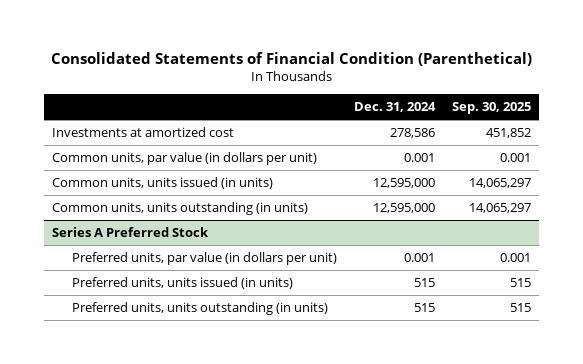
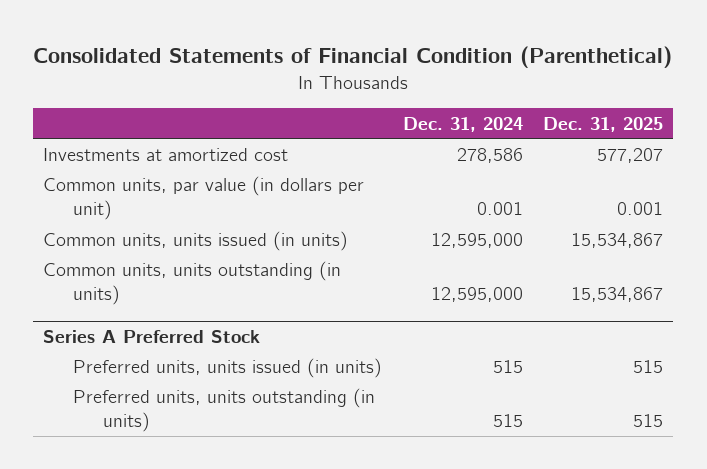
- | Dec. 31, 2024 | Sep. 30, 2025
+ | Dec. 31, 2024 | Dec. 31, 2025
@ Series A Preferred Stock
- Preferred units, par value (in dollars per unit) | 0.001 | 0.001

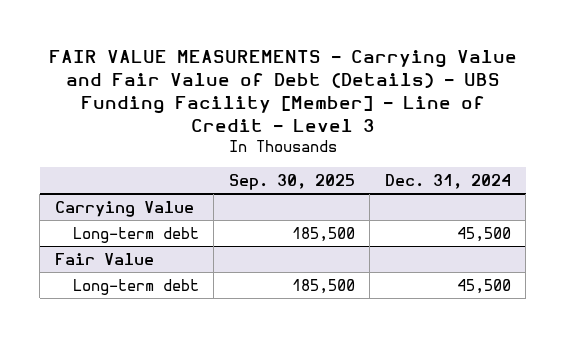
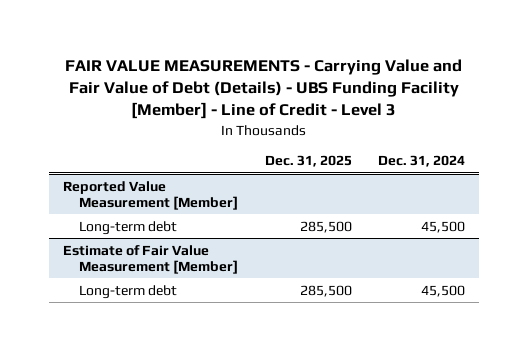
- | Sep. 30, 2025 | Dec. 31, 2024
+ | Dec. 31, 2025 | Dec. 31, 2024
- Carrying Value
+ Reported Value Measurement [Member]
- Fair Value
+ Estimate of Fair Value Measurement [Member]

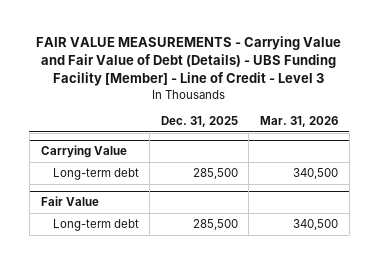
- | Dec. 31, 2025 | Dec. 31, 2024
+ | Dec. 31, 2025 | Mar. 31, 2026
- Reported Value Measurement [Member]
+ Carrying Value
- Estimate of Fair Value Measurement [Member]
+ Fair Value

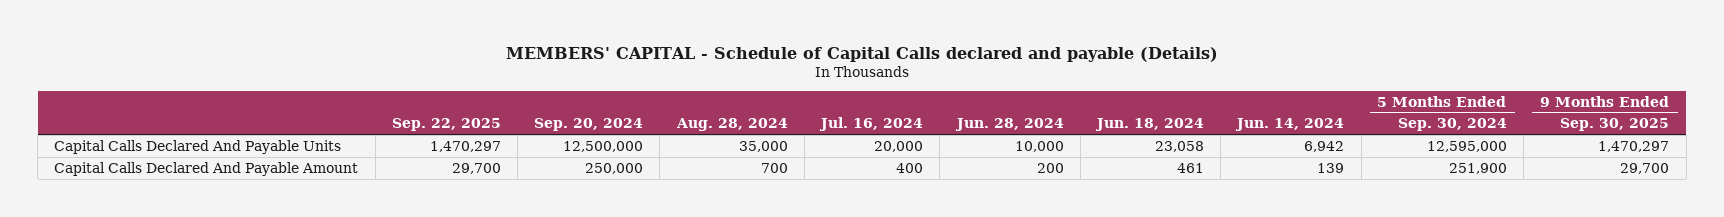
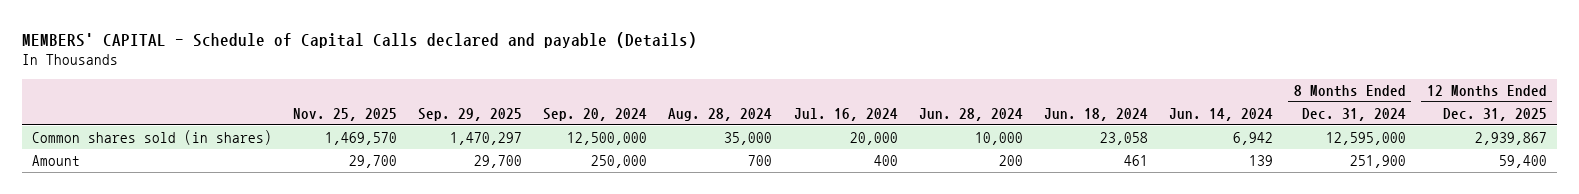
- | Sep. 22, 2025 | Sep. 20, 2024 | Aug. 28, 2024 | Jul. 16, 2024 | Jun. 28, 2024 | Jun. 18, 2024 | Jun. 14, 2024 | 5 Months Ended Sep. 30, 2024 | 9 Months Ended Sep. 30, 2025
+ | Nov. 25, 2025 | Sep. 29, 2025 | Sep. 20, 2024 | Aug. 28, 2024 | Jul. 16, 2024 | Jun. 28, 2024 | Jun. 18, 2024 | Jun. 14, 2024 | 8 Months Ended Dec. 31, 2024 | 12 Months Ended Dec. 31, 2025
- Capital Calls Declared And Payable Units | 1,470,297 | 12,500,000 | 35,000 | 20,000 | 10,000 | 23,058 | 6,942 | 12,595,000 | 1,470,297
- Capital Calls Declared And Payable Amount | 29,700 | 250,000 | 700 | 400 | 200 | 461 | 139 | 251,900 | 29,700
+ Common shares sold (in shares) | 1,469,570 | 1,470,297 | 12,500,000 | 35,000 | 20,000 | 10,000 | 23,058 | 6,942 | 12,595,000 | 2,939,867
+ Amount | 29,700 | 29,700 | 250,000 | 700 | 400 | 200 | 461 | 139 | 251,900 | 59,400

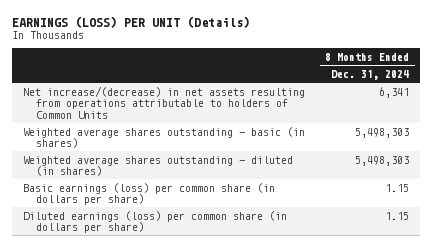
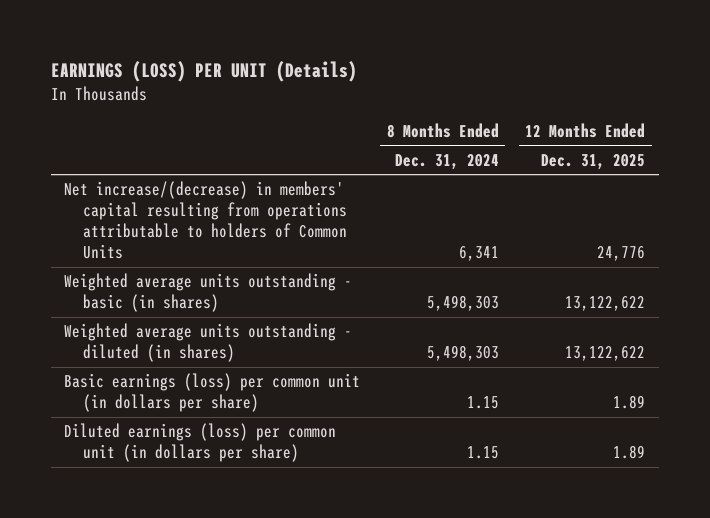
- | 8 Months Ended Dec. 31, 2024
+ | 8 Months Ended Dec. 31, 2024 | 12 Months Ended Dec. 31, 2025
- Net increase/(decrease) in net assets resulting from operations attributable to holders of Common Units | 6,341
- Weighted average shares outstanding - basic (in shares) | 5,498,303
- Weighted average shares outstanding - diluted (in shares) | 5,498,303
- Basic earnings (loss) per common share (in dollars per share) | 1.15
- Diluted earnings (loss) per common share (in dollars per share) | 1.15
+ Net increase/(decrease) in members' capital resulting from operations attributable to holders of Common Units | 6,341 | 24,776
+ Weighted average units outstanding - basic (in shares) | 5,498,303 | 13,122,622
+ Weighted average units outstanding - diluted (in shares) | 5,498,303 | 13,122,622
+ Basic earnings (loss) per common unit (in dollars per share) | 1.15 | 1.89
+ Diluted earnings (loss) per common unit (in dollars per share) | 1.15 | 1.89

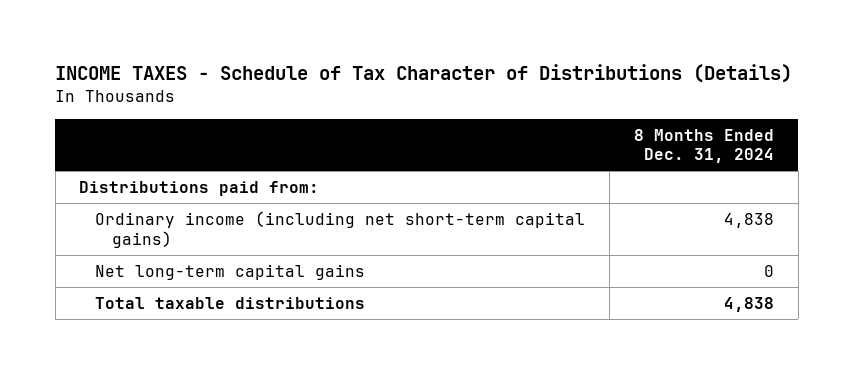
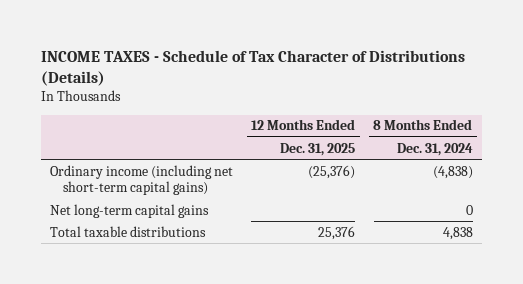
- | 8 Months Ended Dec. 31, 2024
+ | 12 Months Ended Dec. 31, 2025 | 8 Months Ended Dec. 31, 2024
- Distributions paid from:
- Ordinary income (including net short-term capital gains) | 4,838
+ Ordinary income (including net short-term capital gains) | (25,376) | (4,838)

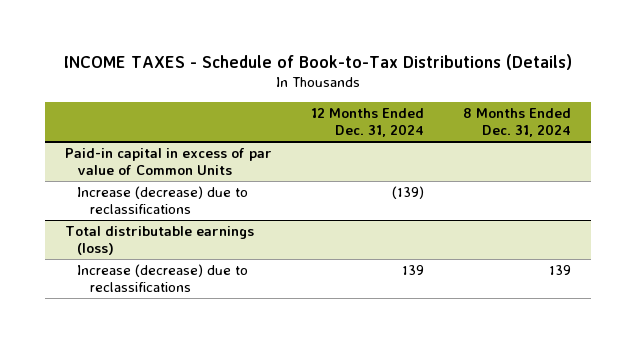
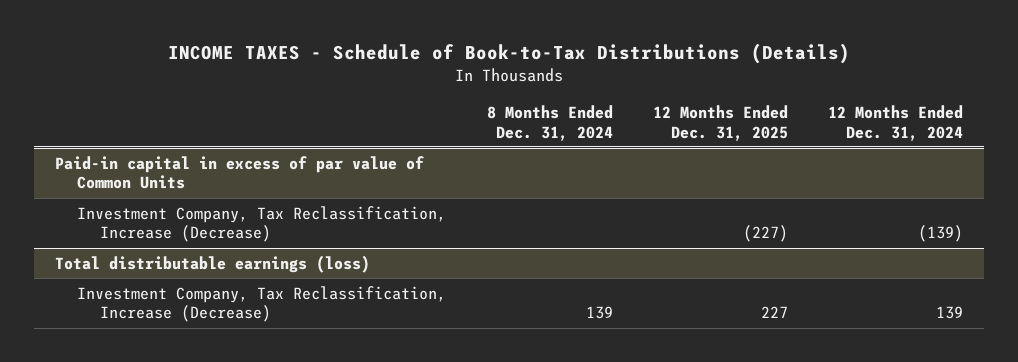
- | 12 Months Ended Dec. 31, 2024 | 8 Months Ended Dec. 31, 2024
+ | 8 Months Ended Dec. 31, 2024 | 12 Months Ended Dec. 31, 2025 | 12 Months Ended Dec. 31, 2024
@ Paid-in capital in excess of par value of Common Units
- Increase (decrease) due to reclassifications | (139) |
+ Investment Company, Tax Reclassification, Increase (Decrease) | | (227) | (139)
@ Total distributable earnings (loss)
- Increase (decrease) due to reclassifications | 139 | 139
+ Investment Company, Tax Reclassification, Increase (Decrease) | 139 | 227 | 139

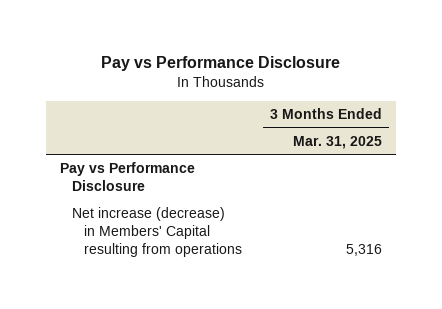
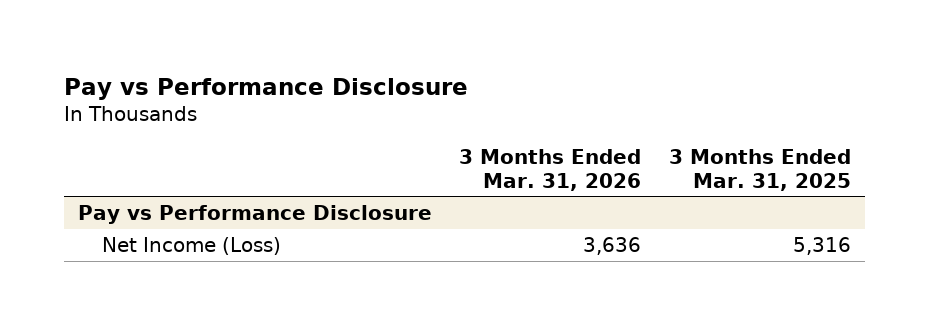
- | 3 Months Ended Mar. 31, 2025
+ | 3 Months Ended Mar. 31, 2026 | 3 Months Ended Mar. 31, 2025
- Net increase (decrease) in Members' Capital resulting from operations | 5,316
+ Net Income (Loss) | 3,636 | 5,316

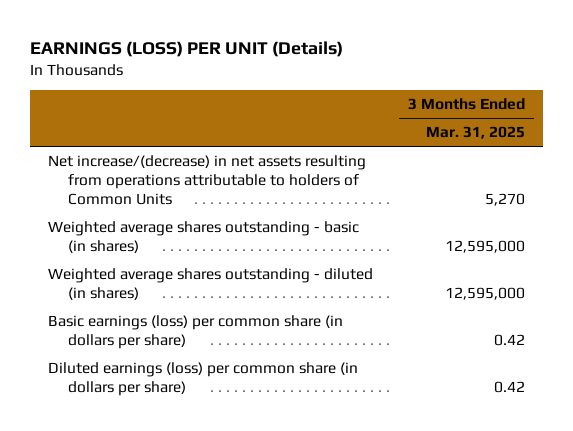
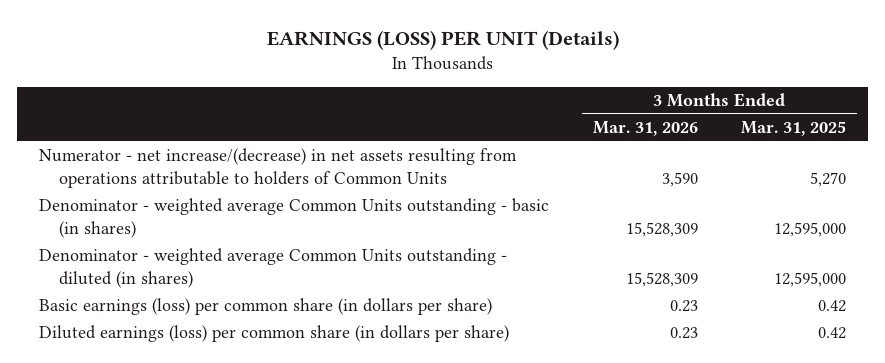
- | 3 Months Ended Mar. 31, 2025
+ | 3 Months Ended Mar. 31, 2026 | 3 Months Ended Mar. 31, 2025
- Net increase/(decrease) in net assets resulting from operations attributable to holders of Common Units | 5,270
- Weighted average shares outstanding - basic (in shares) | 12,595,000
- Weighted average shares outstanding - diluted (in shares) | 12,595,000
+ Numerator - net increase/(decrease) in net assets resulting from operations attributable to holders of Common Units | 3,590 | 5,270
+ Denominator - weighted average Common Units outstanding - basic (in shares) | 15,528,309 | 12,595,000
+ Denominator - weighted average Common Units outstanding - diluted (in shares) | 15,528,309 | 12,595,000

